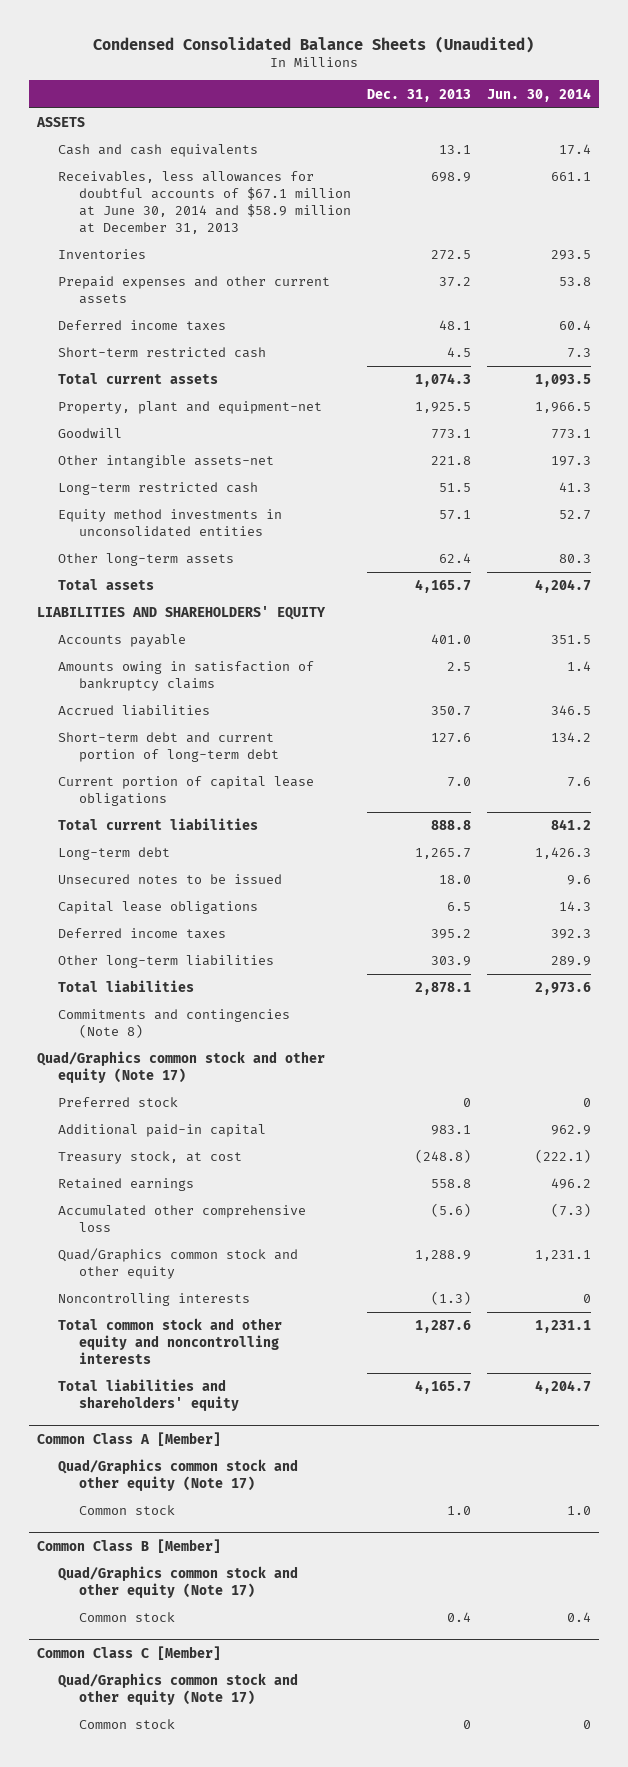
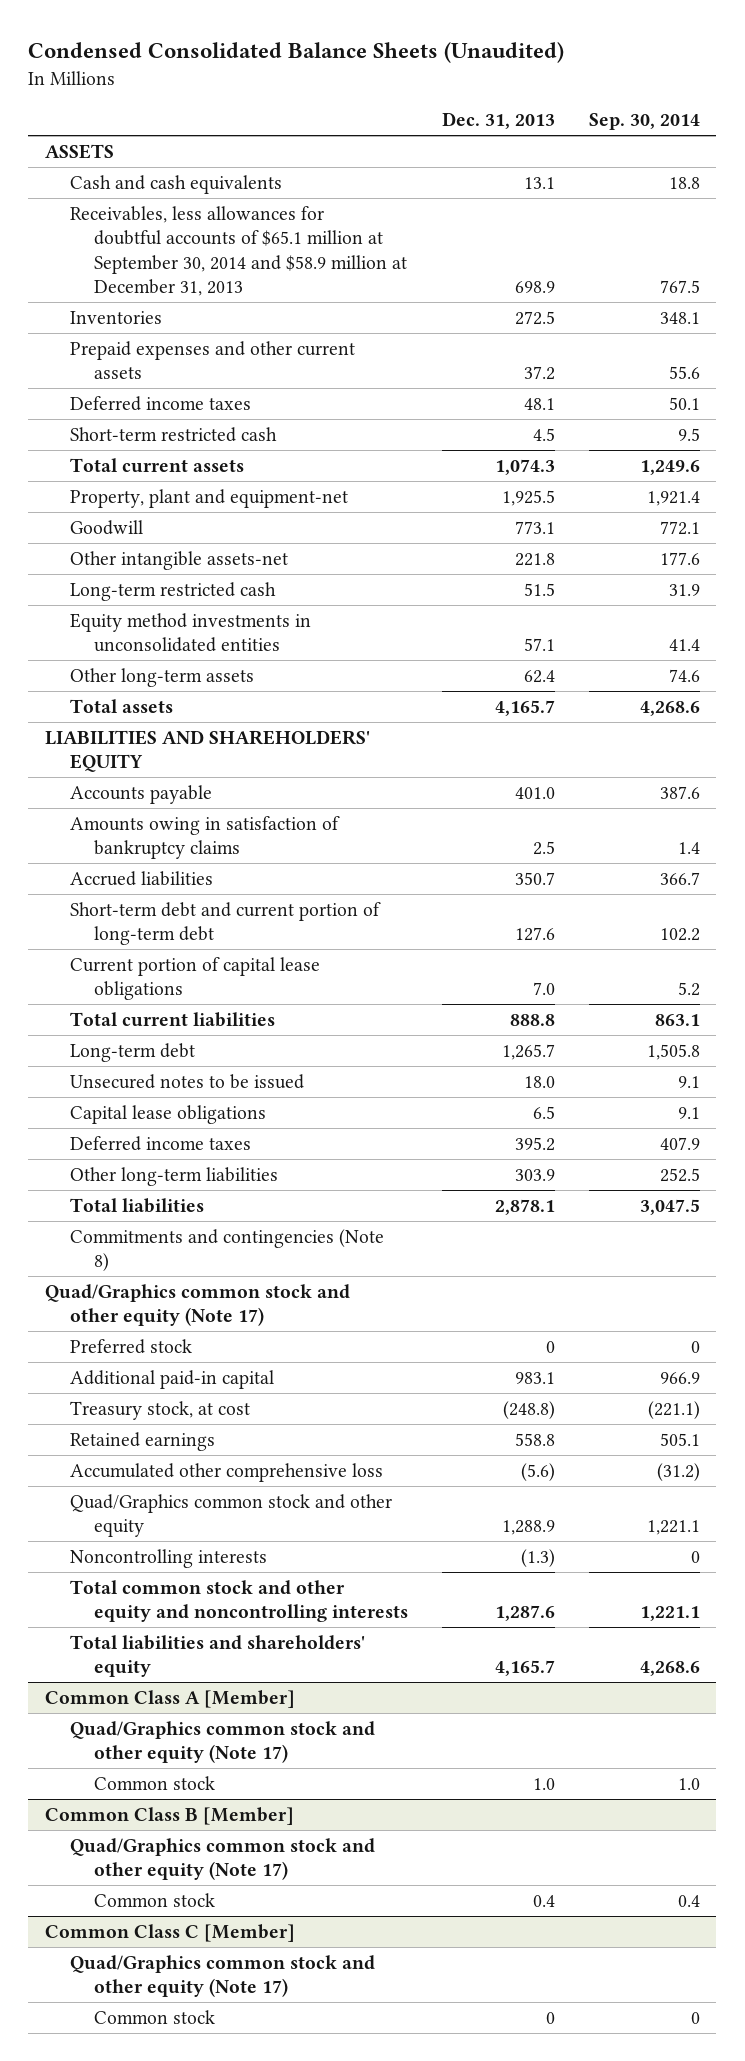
- | Dec. 31, 2013 | Jun. 30, 2014
+ | Dec. 31, 2013 | Sep. 30, 2014
- Receivables, less allowances for doubtful accounts of $67.1 million at June 30, 2014 and $58.9 million at December 31, 2013 | 698.9 | 661.1
+ Receivables, less allowances for doubtful accounts of $65.1 million at September 30, 2014 and $58.9 million at December 31, 2013 | 698.9 | 767.5

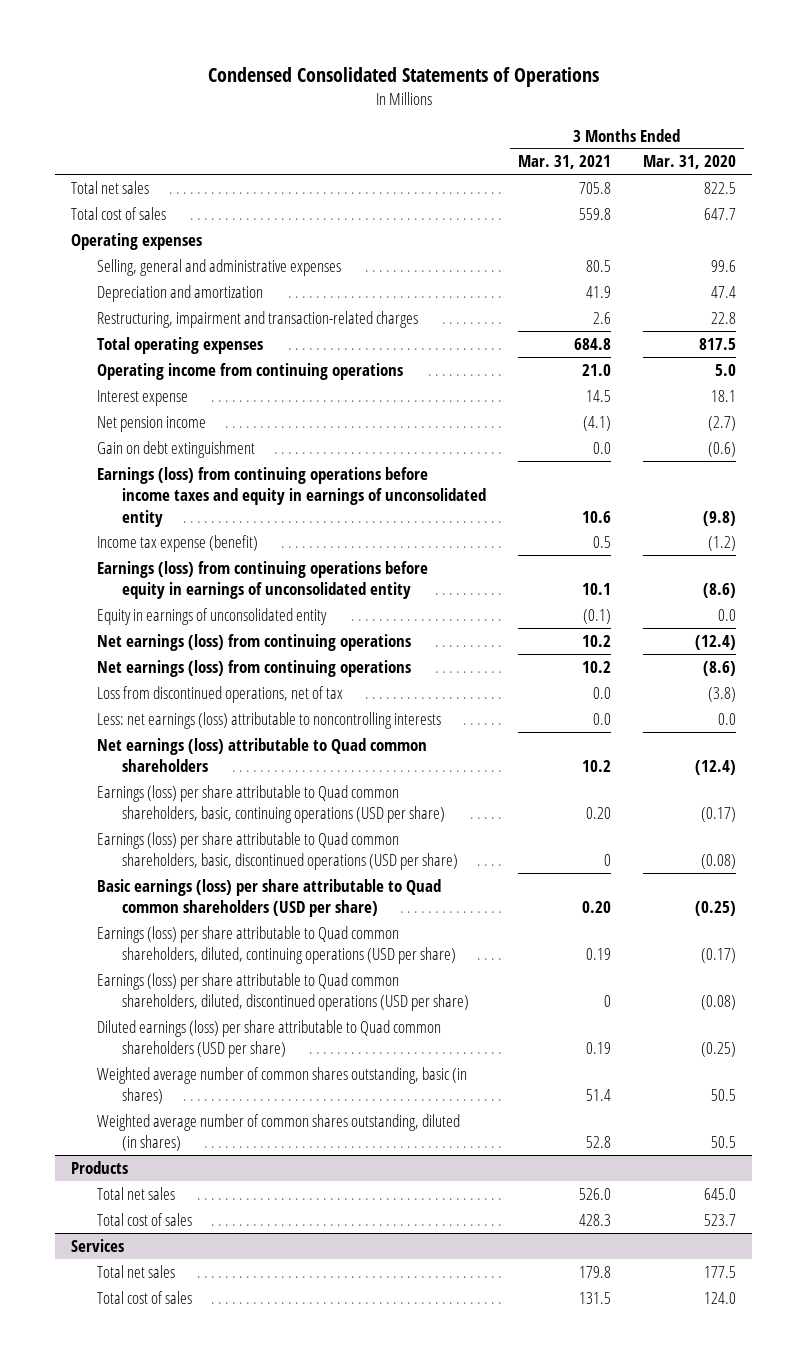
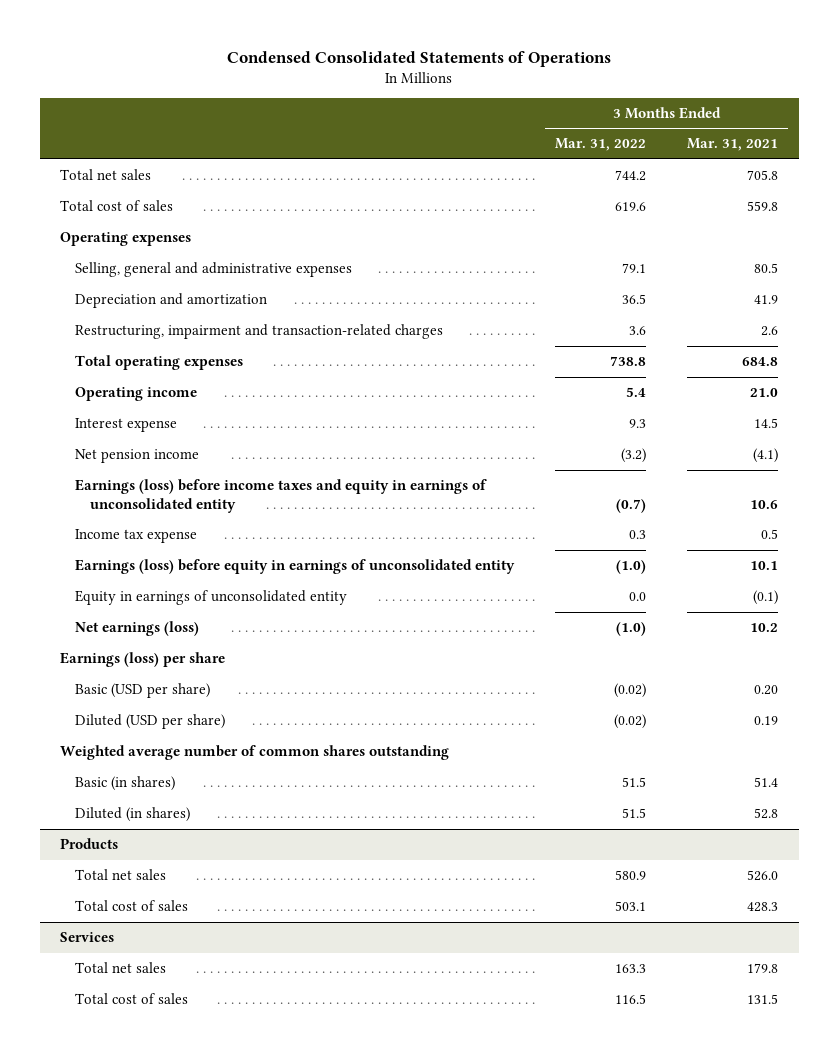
- | 3 Months Ended Mar. 31, 2021 | 3 Months Ended Mar. 31, 2020
+ | 3 Months Ended Mar. 31, 2022 | 3 Months Ended Mar. 31, 2021
- Operating income from continuing operations | 21.0 | 5.0
+ Operating income | 5.4 | 21.0
- Gain on debt extinguishment | 0.0 | (0.6)
- Earnings (loss) from continuing operations before income taxes and equity in earnings of unconsolidated entity | 10.6 | (9.8)
- Income tax expense (benefit) | 0.5 | (1.2)
- Earnings (loss) from continuing operations before equity in earnings of unconsolidated entity | 10.1 | (8.6)
+ Earnings (loss) before income taxes and equity in earnings of unconsolidated entity | (0.7) | 10.6
+ Income tax expense | 0.3 | 0.5
+ Earnings (loss) before equity in earnings of unconsolidated entity | (1.0) | 10.1
- Net earnings (loss) from continuing operations | 10.2 | (12.4)
- Net earnings (loss) from continuing operations | 10.2 | (8.6)
- Loss from discontinued operations, net of tax | 0.0 | (3.8)
- Less: net earnings (loss) attributable to noncontrolling interests | 0.0 | 0.0
- Net earnings (loss) attributable to Quad common shareholders | 10.2 | (12.4)
- Earnings (loss) per share attributable to Quad common shareholders, basic, continuing operations (USD per share) | 0.20 | (0.17)
- Earnings (loss) per share attributable to Quad common shareholders, basic, discontinued operations (USD per share) | 0 | (0.08)
- Basic earnings (loss) per share attributable to Quad common shareholders (USD per share) | 0.20 | (0.25)
- Earnings (loss) per share attributable to Quad common shareholders, diluted, continuing operations (USD per share) | 0.19 | (0.17)
- Earnings (loss) per share attributable to Quad common shareholders, diluted, discontinued operations (USD per share) | 0 | (0.08)
- Diluted earnings (loss) per share attributable to Quad common shareholders (USD per share) | 0.19 | (0.25)
- Weighted average number of common shares outstanding, basic (in shares) | 51.4 | 50.5
- Weighted average number of common shares outstanding, diluted (in shares) | 52.8 | 50.5
+ Net earnings (loss) | (1.0) | 10.2
+ Earnings (loss) per share
+ Basic (USD per share) | (0.02) | 0.20
+ Diluted (USD per share) | (0.02) | 0.19
+ Weighted average number of common shares outstanding
+ Basic (in shares) | 51.5 | 51.4
+ Diluted (in shares) | 51.5 | 52.8

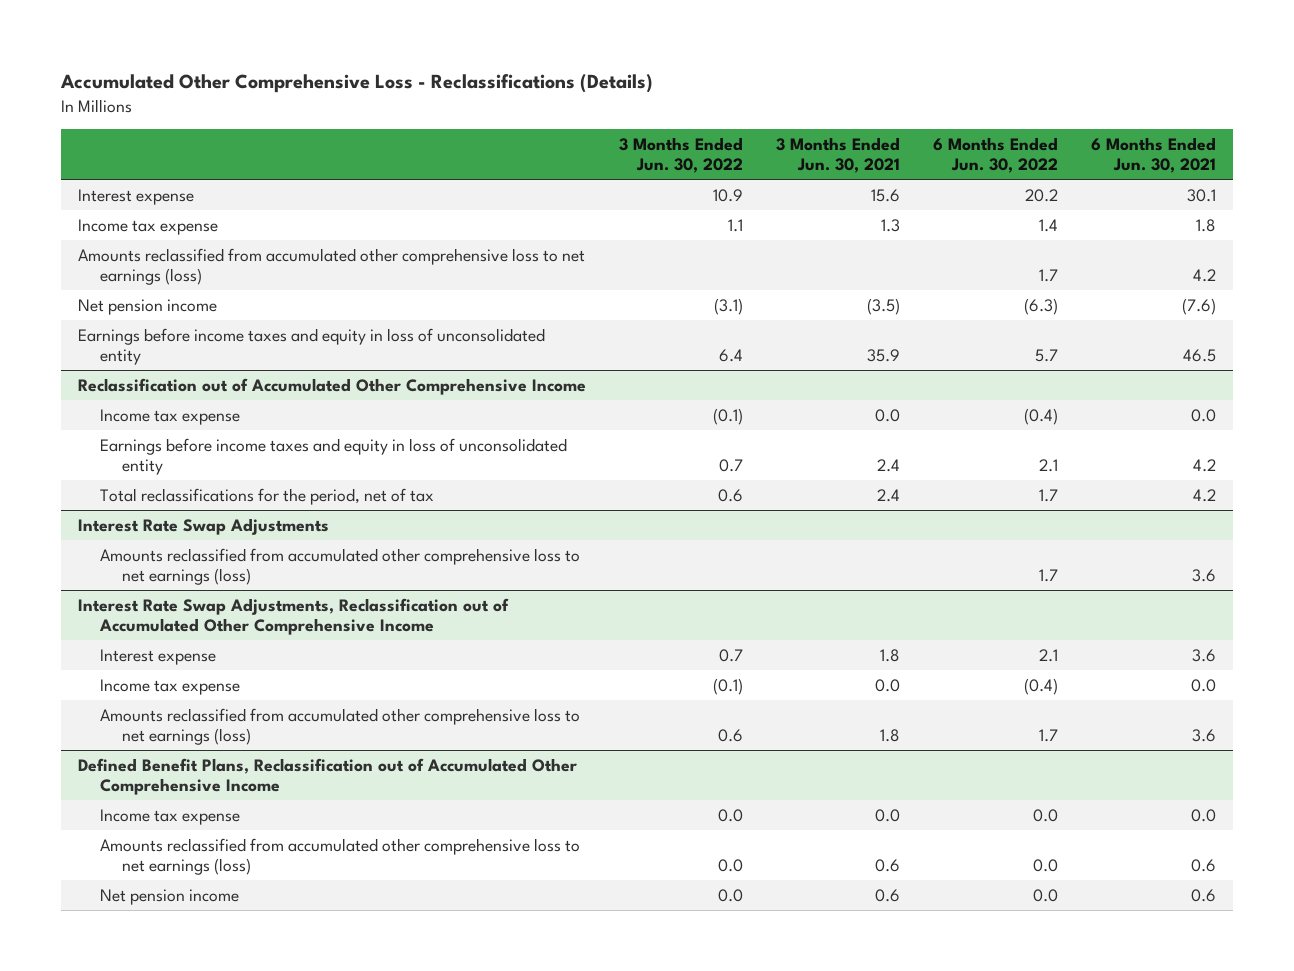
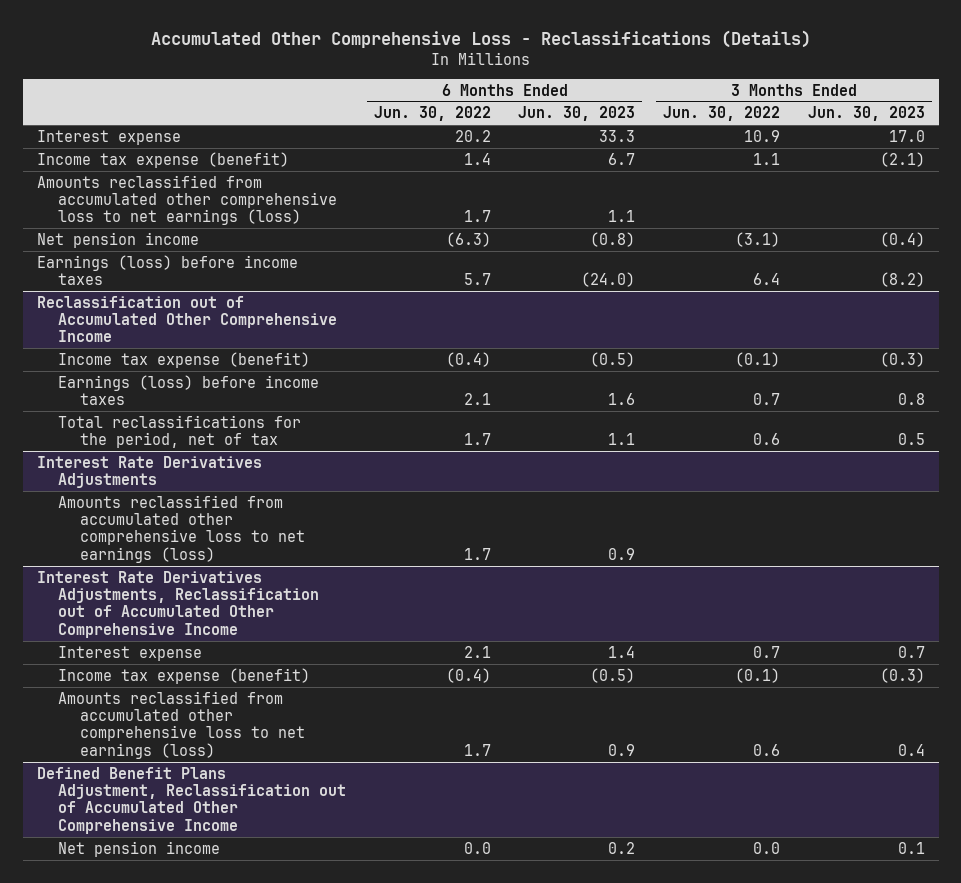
- | 3 Months Ended Jun. 30, 2022 | 3 Months Ended Jun. 30, 2021 | 6 Months Ended Jun. 30, 2022 | 6 Months Ended Jun. 30, 2021
+ | 6 Months Ended Jun. 30, 2022 | 6 Months Ended Jun. 30, 2023 | 3 Months Ended Jun. 30, 2022 | 3 Months Ended Jun. 30, 2023
- Income tax expense | 1.1 | 1.3 | 1.4 | 1.8
+ Income tax expense (benefit) | 1.4 | 6.7 | 1.1 | (2.1)
- Earnings before income taxes and equity in loss of unconsolidated entity | 6.4 | 35.9 | 5.7 | 46.5
+ Earnings (loss) before income taxes | 5.7 | (24.0) | 6.4 | (8.2)
@ Reclassification out of Accumulated Other Comprehensive Income
- Income tax expense | (0.1) | 0.0 | (0.4) | 0.0
- Earnings before income taxes and equity in loss of unconsolidated entity | 0.7 | 2.4 | 2.1 | 4.2
+ Income tax expense (benefit) | (0.4) | (0.5) | (0.1) | (0.3)
+ Earnings (loss) before income taxes | 2.1 | 1.6 | 0.7 | 0.8
- Interest Rate Swap Adjustments
+ Interest Rate Derivatives Adjustments
- Interest Rate Swap Adjustments, Reclassification out of Accumulated Other Comprehensive Income
+ Interest Rate Derivatives Adjustments, Reclassification out of Accumulated Other Comprehensive Income
- Income tax expense | (0.1) | 0.0 | (0.4) | 0.0
+ Income tax expense (benefit) | (0.4) | (0.5) | (0.1) | (0.3)
- Defined Benefit Plans, Reclassification out of Accumulated Other Comprehensive Income
- Income tax expense | 0.0 | 0.0 | 0.0 | 0.0
- Amounts reclassified from accumulated other comprehensive loss to net earnings (loss) | 0.0 | 0.6 | 0.0 | 0.6
+ Defined Benefit Plans Adjustment, Reclassification out of Accumulated Other Comprehensive Income

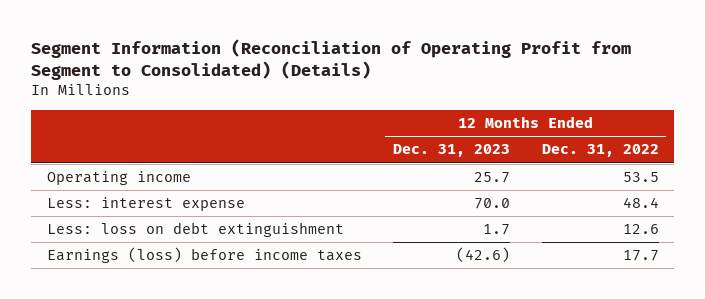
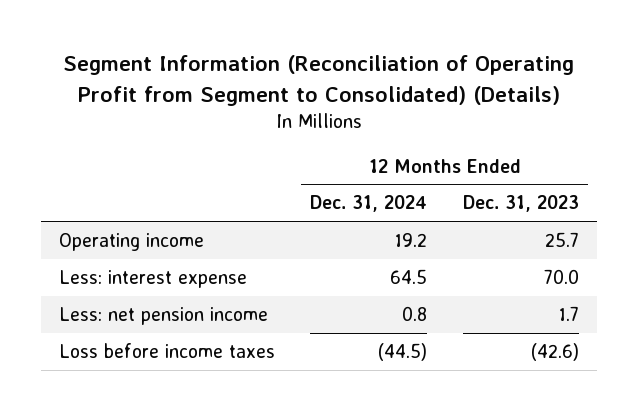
- | 12 Months Ended Dec. 31, 2023 | 12 Months Ended Dec. 31, 2022
+ | 12 Months Ended Dec. 31, 2024 | 12 Months Ended Dec. 31, 2023
- Less: loss on debt extinguishment | 1.7 | 12.6
- Earnings (loss) before income taxes | (42.6) | 17.7
+ Less: net pension income | 0.8 | 1.7
+ Loss before income taxes | (44.5) | (42.6)

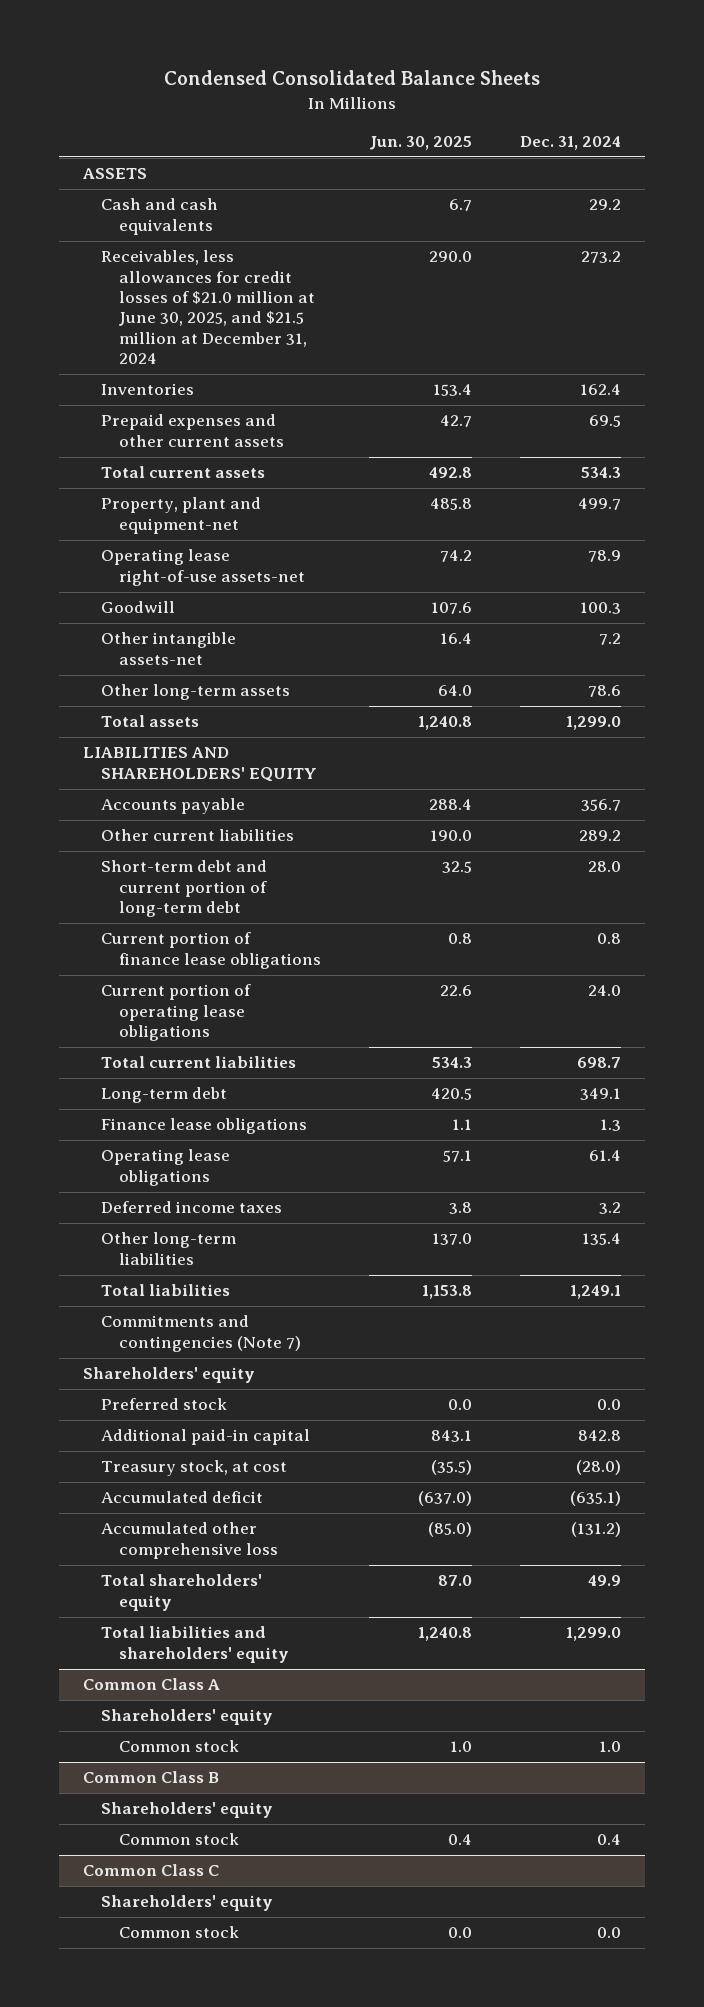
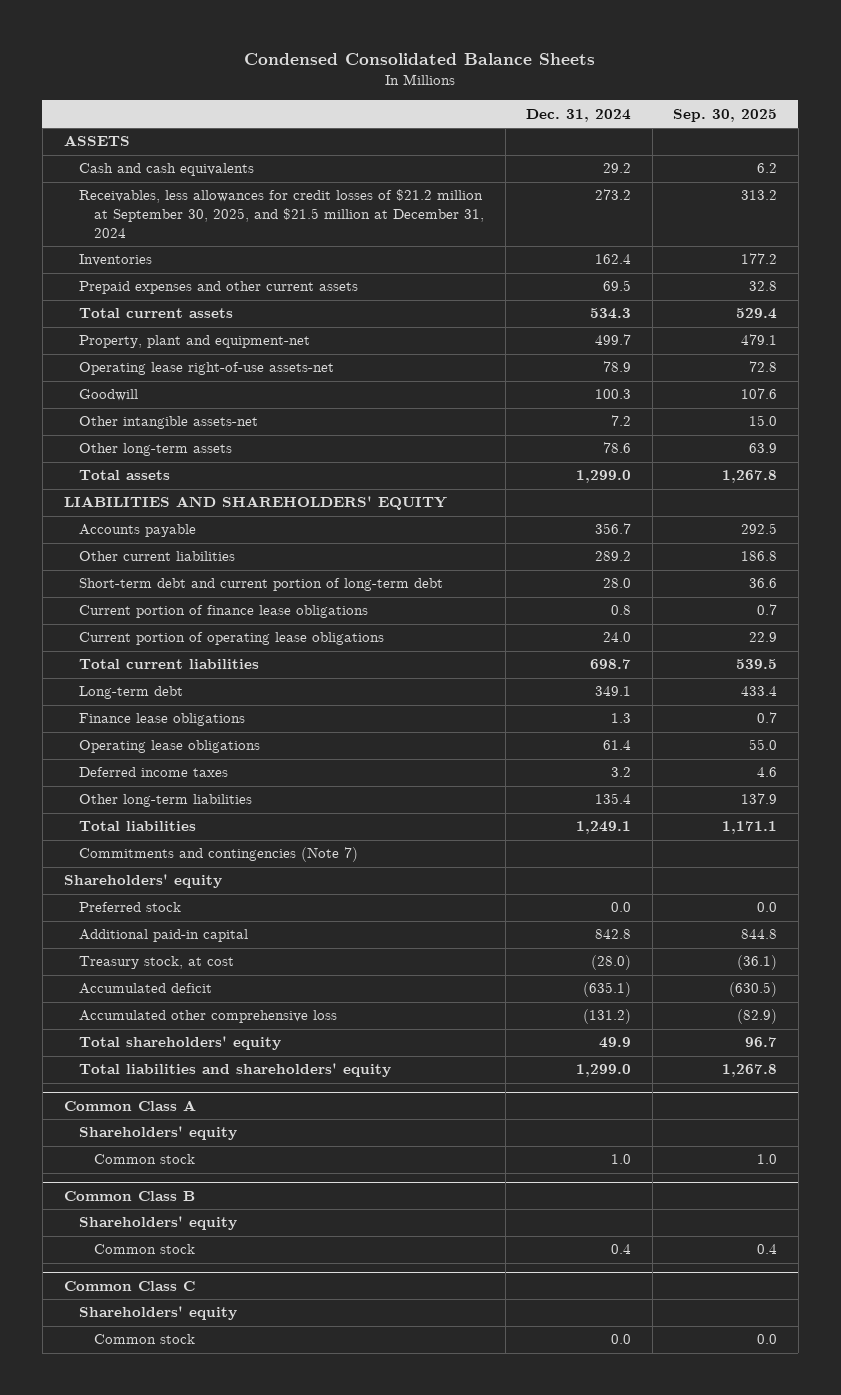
- | Jun. 30, 2025 | Dec. 31, 2024
+ | Dec. 31, 2024 | Sep. 30, 2025
- Receivables, less allowances for credit losses of $21.0 million at June 30, 2025, and $21.5 million at December 31, 2024 | 290.0 | 273.2
+ Receivables, less allowances for credit losses of $21.2 million at September 30, 2025, and $21.5 million at December 31, 2024 | 273.2 | 313.2

